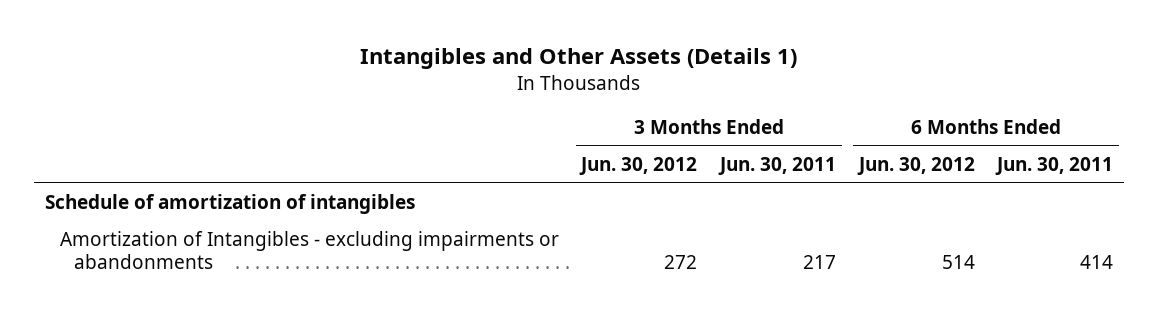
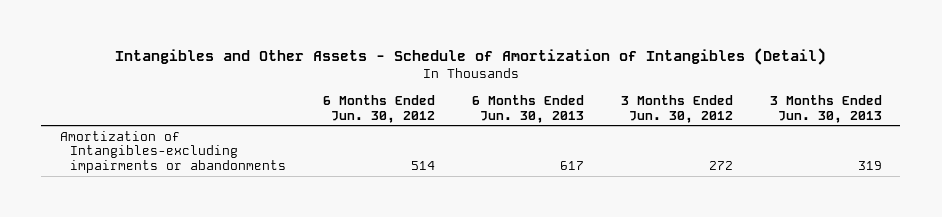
- Intangibles and Other Assets (Details 1)
+ Intangibles and Other Assets - Schedule of Amortization of Intangibles (Detail)
- | 3 Months Ended Jun. 30, 2012 | 3 Months Ended Jun. 30, 2011 | 6 Months Ended Jun. 30, 2012 | 6 Months Ended Jun. 30, 2011
+ | 6 Months Ended Jun. 30, 2012 | 6 Months Ended Jun. 30, 2013 | 3 Months Ended Jun. 30, 2012 | 3 Months Ended Jun. 30, 2013
- Schedule of amortization of intangibles
- Amortization of Intangibles - excluding impairments or abandonments | 272 | 217 | 514 | 414
+ Amortization of Intangibles-excluding impairments or abandonments | 514 | 617 | 272 | 319

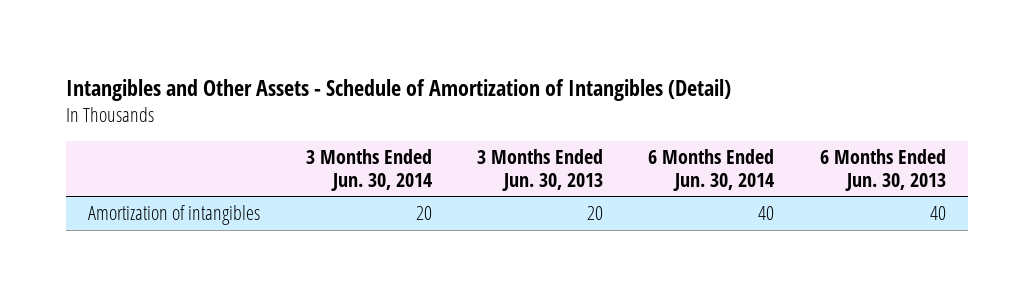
- | 6 Months Ended Jun. 30, 2012 | 6 Months Ended Jun. 30, 2013 | 3 Months Ended Jun. 30, 2012 | 3 Months Ended Jun. 30, 2013
+ | 3 Months Ended Jun. 30, 2014 | 3 Months Ended Jun. 30, 2013 | 6 Months Ended Jun. 30, 2014 | 6 Months Ended Jun. 30, 2013
- Amortization of Intangibles-excluding impairments or abandonments | 514 | 617 | 272 | 319
+ Amortization of intangibles | 20 | 20 | 40 | 40

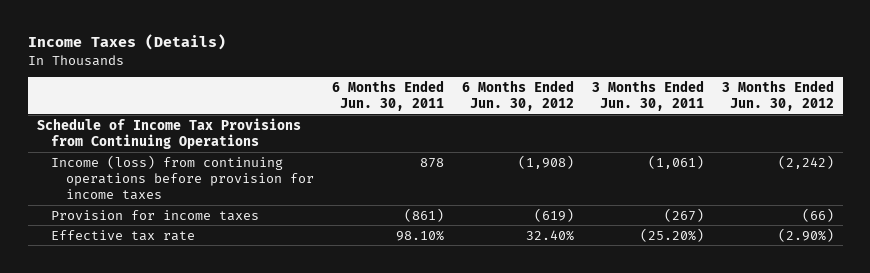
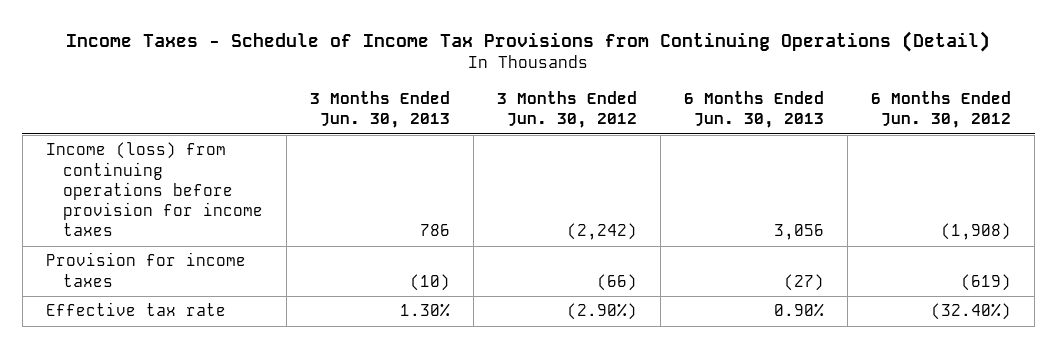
- Income Taxes (Details)
+ Income Taxes - Schedule of Income Tax Provisions from Continuing Operations (Detail)
- | 6 Months Ended Jun. 30, 2011 | 6 Months Ended Jun. 30, 2012 | 3 Months Ended Jun. 30, 2011 | 3 Months Ended Jun. 30, 2012
+ | 3 Months Ended Jun. 30, 2013 | 3 Months Ended Jun. 30, 2012 | 6 Months Ended Jun. 30, 2013 | 6 Months Ended Jun. 30, 2012
- Schedule of Income Tax Provisions from Continuing Operations
- Effective tax rate | 98.10% | 32.40% | (25.20%) | (2.90%)
+ Effective tax rate | 1.30% | (2.90%) | 0.90% | (32.40%)

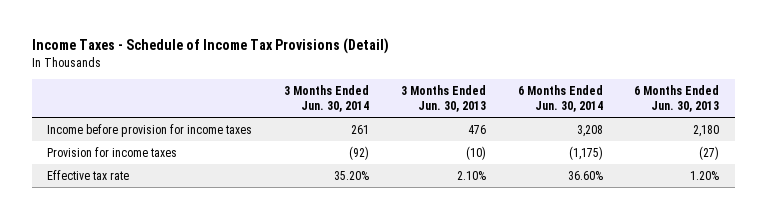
- Income Taxes - Schedule of Income Tax Provisions from Continuing Operations (Detail)
+ Income Taxes - Schedule of Income Tax Provisions (Detail)
- | 3 Months Ended Jun. 30, 2013 | 3 Months Ended Jun. 30, 2012 | 6 Months Ended Jun. 30, 2013 | 6 Months Ended Jun. 30, 2012
+ | 3 Months Ended Jun. 30, 2014 | 3 Months Ended Jun. 30, 2013 | 6 Months Ended Jun. 30, 2014 | 6 Months Ended Jun. 30, 2013
- Income (loss) from continuing operations before provision for income taxes | 786 | (2,242) | 3,056 | (1,908)
+ Income before provision for income taxes | 261 | 476 | 3,208 | 2,180
- Effective tax rate | 1.30% | (2.90%) | 0.90% | (32.40%)
+ Effective tax rate | 35.20% | 2.10% | 36.60% | 1.20%

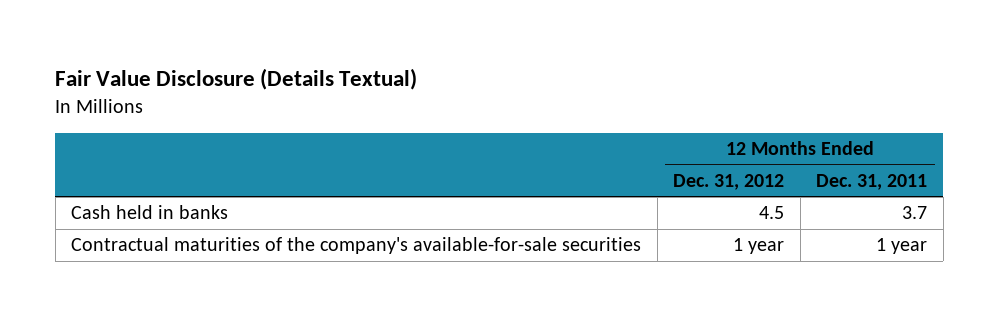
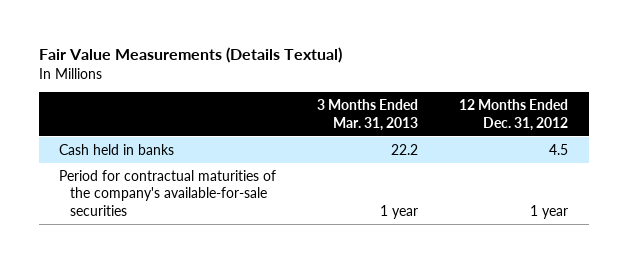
- Fair Value Disclosure (Details Textual)
+ Fair Value Measurements (Details Textual)
- | 12 Months Ended Dec. 31, 2012 | 12 Months Ended Dec. 31, 2011
+ | 3 Months Ended Mar. 31, 2013 | 12 Months Ended Dec. 31, 2012
- Contractual maturities of the company's available-for-sale securities | 1 year | 1 year
+ Period for contractual maturities of the company's available-for-sale securities | 1 year | 1 year

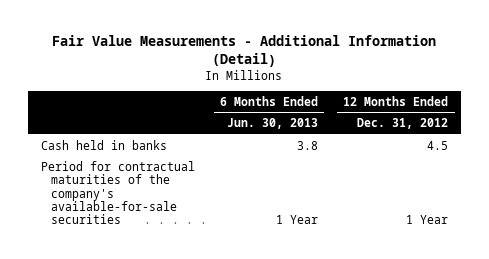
- Fair Value Measurements (Details Textual)
+ Fair Value Measurements - Additional Information (Detail)
- | 3 Months Ended Mar. 31, 2013 | 12 Months Ended Dec. 31, 2012
+ | 6 Months Ended Jun. 30, 2013 | 12 Months Ended Dec. 31, 2012
- Period for contractual maturities of the company's available-for-sale securities | 1 year | 1 year
+ Period for contractual maturities of the company's available-for-sale securities | 1 Year | 1 Year

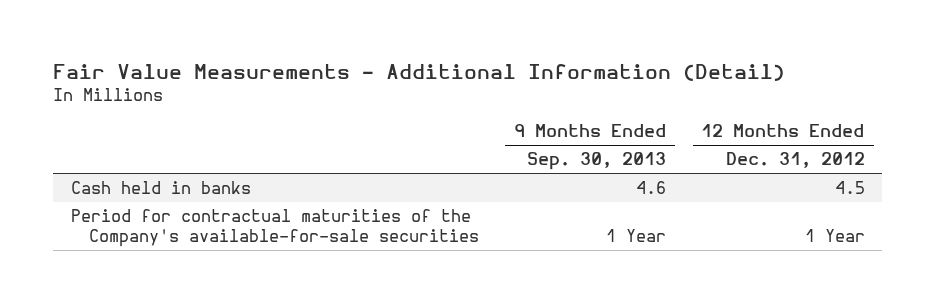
- | 6 Months Ended Jun. 30, 2013 | 12 Months Ended Dec. 31, 2012
+ | 9 Months Ended Sep. 30, 2013 | 12 Months Ended Dec. 31, 2012
- Period for contractual maturities of the company's available-for-sale securities | 1 Year | 1 Year
+ Period for contractual maturities of the Company's available-for-sale securities | 1 Year | 1 Year

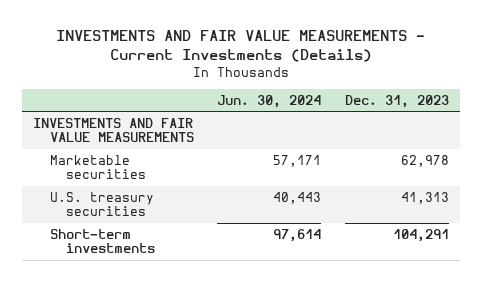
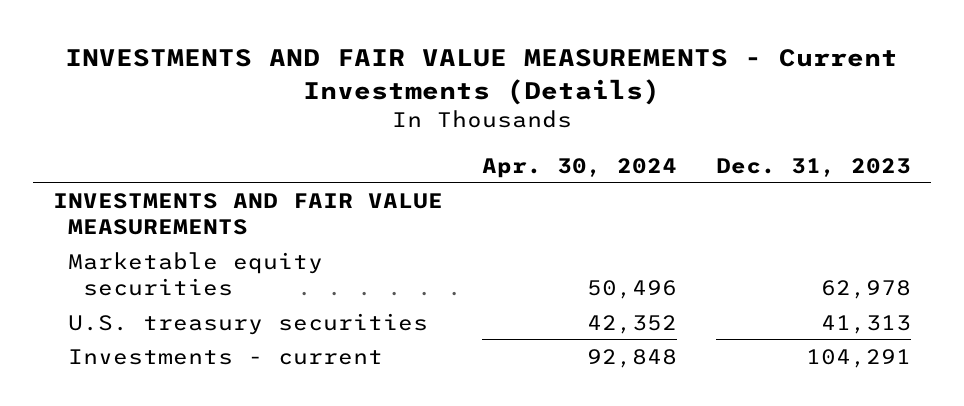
- | Jun. 30, 2024 | Dec. 31, 2023
+ | Apr. 30, 2024 | Dec. 31, 2023
- Marketable securities | 57,171 | 62,978
+ Marketable equity securities | 50,496 | 62,978
- Short-term investments | 97,614 | 104,291
+ Investments - current | 92,848 | 104,291

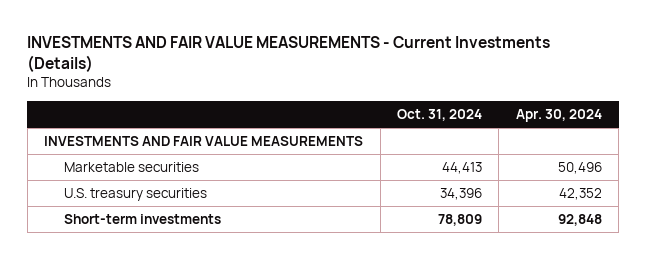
- | Apr. 30, 2024 | Dec. 31, 2023
+ | Oct. 31, 2024 | Apr. 30, 2024
- Marketable equity securities | 50,496 | 62,978
+ Marketable securities | 44,413 | 50,496
- Investments - current | 92,848 | 104,291
+ Short-term investments | 78,809 | 92,848

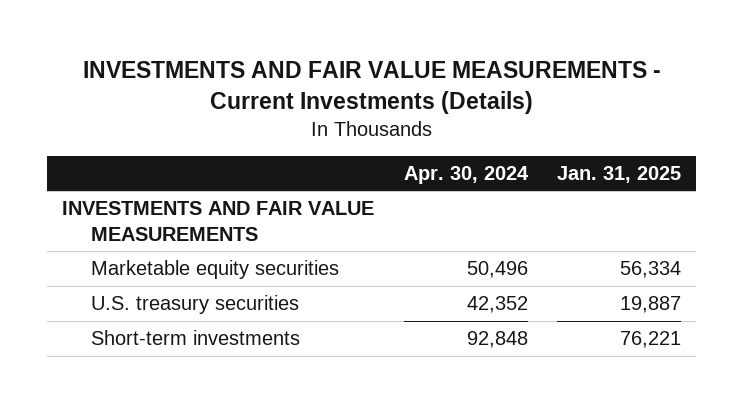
- | Oct. 31, 2024 | Apr. 30, 2024
+ | Apr. 30, 2024 | Jan. 31, 2025
- Marketable securities | 44,413 | 50,496
+ Marketable equity securities | 50,496 | 56,334

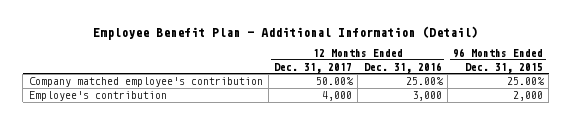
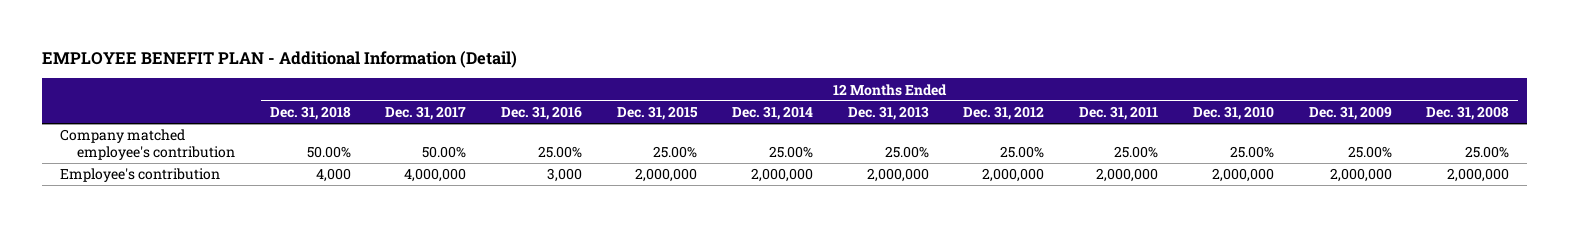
- Employee Benefit Plan - Additional Information (Detail)
+ EMPLOYEE BENEFIT PLAN - Additional Information (Detail)
- | 12 Months Ended Dec. 31, 2017 | 12 Months Ended Dec. 31, 2016 | 96 Months Ended Dec. 31, 2015
+ | 12 Months Ended Dec. 31, 2018 | 12 Months Ended Dec. 31, 2017 | 12 Months Ended Dec. 31, 2016 | 12 Months Ended Dec. 31, 2015 | 12 Months Ended Dec. 31, 2014 | 12 Months Ended Dec. 31, 2013 | 12 Months Ended Dec. 31, 2012 | 12 Months Ended Dec. 31, 2011 | 12 Months Ended Dec. 31, 2010 | 12 Months Ended Dec. 31, 2009 | 12 Months Ended Dec. 31, 2008
- Employee's contribution | 4,000 | 3,000 | 2,000
+ Employee's contribution | 4,000 | 4,000,000 | 3,000 | 2,000,000 | 2,000,000 | 2,000,000 | 2,000,000 | 2,000,000 | 2,000,000 | 2,000,000 | 2,000,000

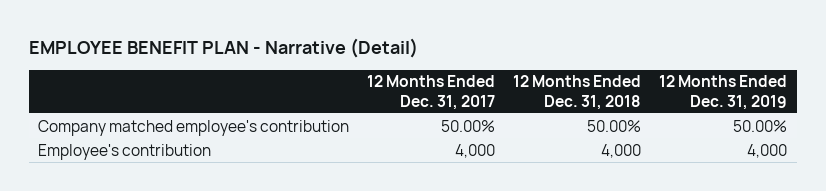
- EMPLOYEE BENEFIT PLAN - Additional Information (Detail)
+ EMPLOYEE BENEFIT PLAN - Narrative (Detail)
- | 12 Months Ended Dec. 31, 2018 | 12 Months Ended Dec. 31, 2017 | 12 Months Ended Dec. 31, 2016 | 12 Months Ended Dec. 31, 2015 | 12 Months Ended Dec. 31, 2014 | 12 Months Ended Dec. 31, 2013 | 12 Months Ended Dec. 31, 2012 | 12 Months Ended Dec. 31, 2011 | 12 Months Ended Dec. 31, 2010 | 12 Months Ended Dec. 31, 2009 | 12 Months Ended Dec. 31, 2008
+ | 12 Months Ended Dec. 31, 2017 | 12 Months Ended Dec. 31, 2018 | 12 Months Ended Dec. 31, 2019
- Employee's contribution | 4,000 | 4,000,000 | 3,000 | 2,000,000 | 2,000,000 | 2,000,000 | 2,000,000 | 2,000,000 | 2,000,000 | 2,000,000 | 2,000,000
+ Employee's contribution | 4,000 | 4,000 | 4,000

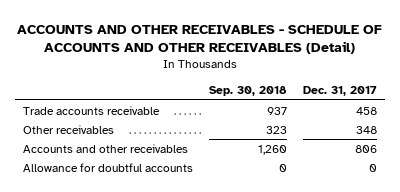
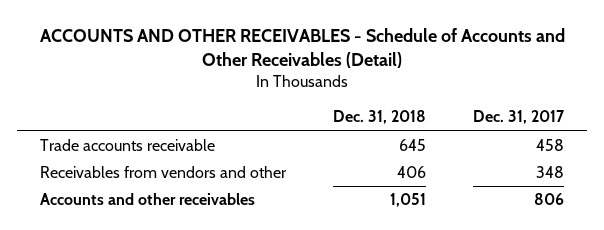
- ACCOUNTS AND OTHER RECEIVABLES - SCHEDULE OF ACCOUNTS AND OTHER RECEIVABLES (Detail)
+ ACCOUNTS AND OTHER RECEIVABLES - Schedule of Accounts and Other Receivables (Detail)
- | Sep. 30, 2018 | Dec. 31, 2017
+ | Dec. 31, 2018 | Dec. 31, 2017
- Other receivables | 323 | 348
+ Receivables from vendors and other | 406 | 348
- Allowance for doubtful accounts | 0 | 0

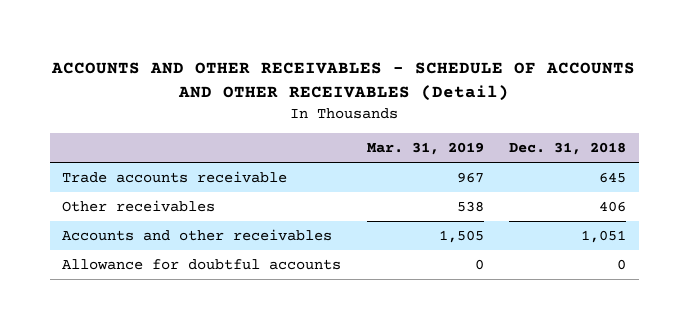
- ACCOUNTS AND OTHER RECEIVABLES - Schedule of Accounts and Other Receivables (Detail)
+ ACCOUNTS AND OTHER RECEIVABLES - SCHEDULE OF ACCOUNTS AND OTHER RECEIVABLES (Detail)
- | Dec. 31, 2018 | Dec. 31, 2017
+ | Mar. 31, 2019 | Dec. 31, 2018
- Receivables from vendors and other | 406 | 348
+ Other receivables | 538 | 406
+ Allowance for doubtful accounts | 0 | 0

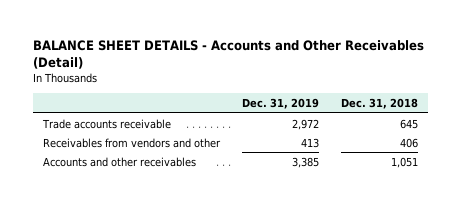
- ACCOUNTS AND OTHER RECEIVABLES - SCHEDULE OF ACCOUNTS AND OTHER RECEIVABLES (Detail)
+ BALANCE SHEET DETAILS - Accounts and Other Receivables (Detail)
- | Mar. 31, 2019 | Dec. 31, 2018
+ | Dec. 31, 2019 | Dec. 31, 2018
- Other receivables | 538 | 406
+ Receivables from vendors and other | 413 | 406
- Allowance for doubtful accounts | 0 | 0

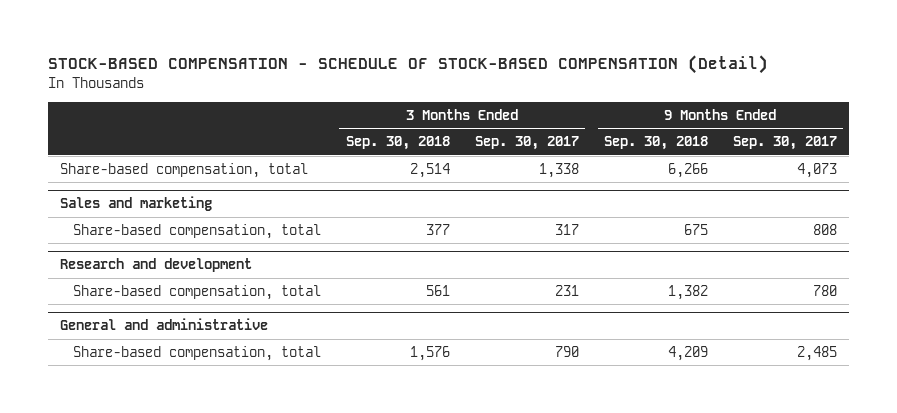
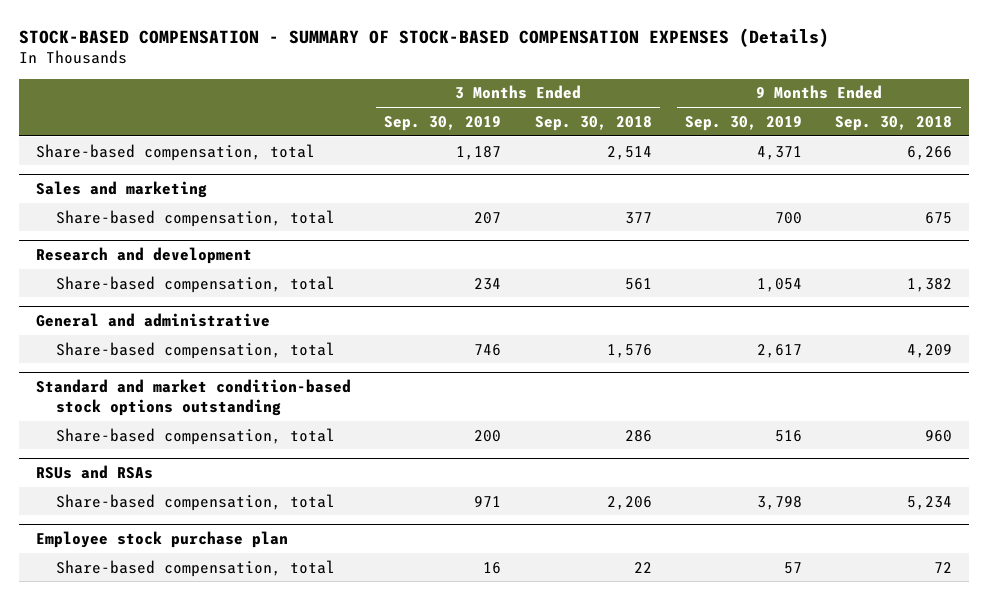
- STOCK-BASED COMPENSATION - SCHEDULE OF STOCK-BASED COMPENSATION (Detail)
+ STOCK-BASED COMPENSATION - SUMMARY OF STOCK-BASED COMPENSATION EXPENSES (Details)
- | 3 Months Ended Sep. 30, 2018 | 3 Months Ended Sep. 30, 2017 | 9 Months Ended Sep. 30, 2018 | 9 Months Ended Sep. 30, 2017
+ | 3 Months Ended Sep. 30, 2019 | 3 Months Ended Sep. 30, 2018 | 9 Months Ended Sep. 30, 2019 | 9 Months Ended Sep. 30, 2018
+ Standard and market condition-based stock options outstanding
+ Share-based compensation, total | 200 | 286 | 516 | 960
+ RSUs and RSAs
+ Share-based compensation, total | 971 | 2,206 | 3,798 | 5,234
+ Employee stock purchase plan
+ Share-based compensation, total | 16 | 22 | 57 | 72

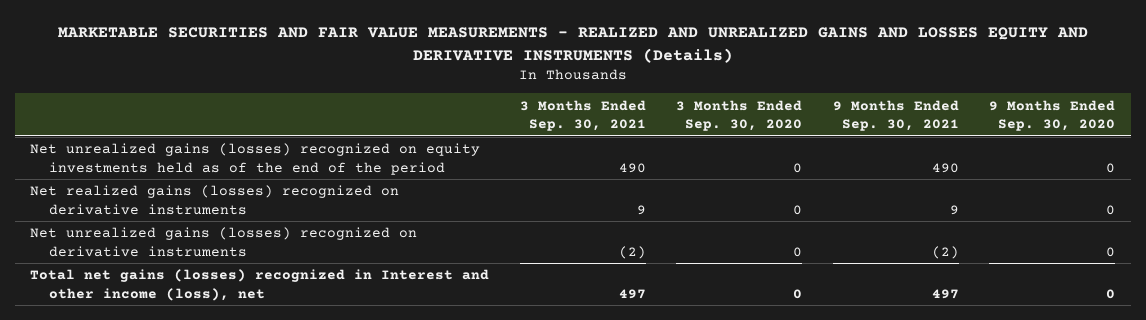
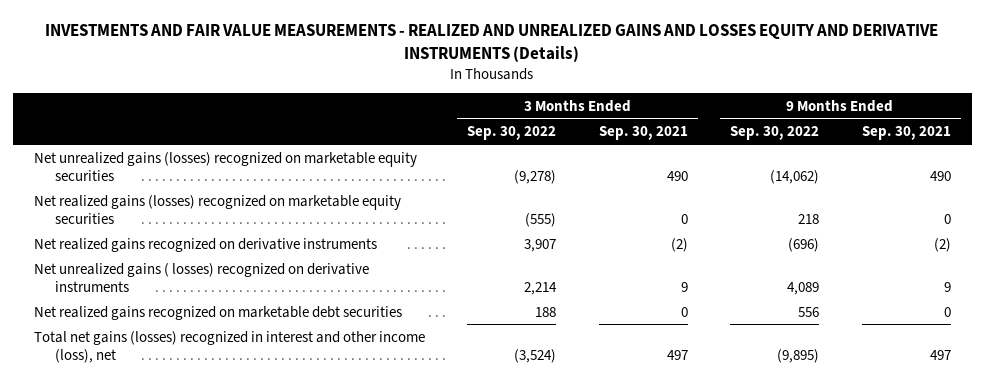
- MARKETABLE SECURITIES AND FAIR VALUE MEASUREMENTS - REALIZED AND UNREALIZED GAINS AND LOSSES EQUITY AND DERIVATIVE INSTRUMENTS (Details)
+ INVESTMENTS AND FAIR VALUE MEASUREMENTS - REALIZED AND UNREALIZED GAINS AND LOSSES EQUITY AND DERIVATIVE INSTRUMENTS (Details)
- | 3 Months Ended Sep. 30, 2021 | 3 Months Ended Sep. 30, 2020 | 9 Months Ended Sep. 30, 2021 | 9 Months Ended Sep. 30, 2020
+ | 3 Months Ended Sep. 30, 2022 | 3 Months Ended Sep. 30, 2021 | 9 Months Ended Sep. 30, 2022 | 9 Months Ended Sep. 30, 2021
- Net unrealized gains (losses) recognized on equity investments held as of the end of the period | 490 | 0 | 490 | 0
- Net realized gains (losses) recognized on derivative instruments | 9 | 0 | 9 | 0
- Net unrealized gains (losses) recognized on derivative instruments | (2) | 0 | (2) | 0
- Total net gains (losses) recognized in Interest and other income (loss), net | 497 | 0 | 497 | 0
+ Net unrealized gains (losses) recognized on marketable equity securities | (9,278) | 490 | (14,062) | 490
+ Net realized gains (losses) recognized on marketable equity securities | (555) | 0 | 218 | 0
+ Net realized gains recognized on derivative instruments | 3,907 | (2) | (696) | (2)
+ Net unrealized gains ( losses) recognized on derivative instruments | 2,214 | 9 | 4,089 | 9
+ Net realized gains recognized on marketable debt securities | 188 | 0 | 556 | 0
+ Total net gains (losses) recognized in interest and other income (loss), net | (3,524) | 497 | (9,895) | 497

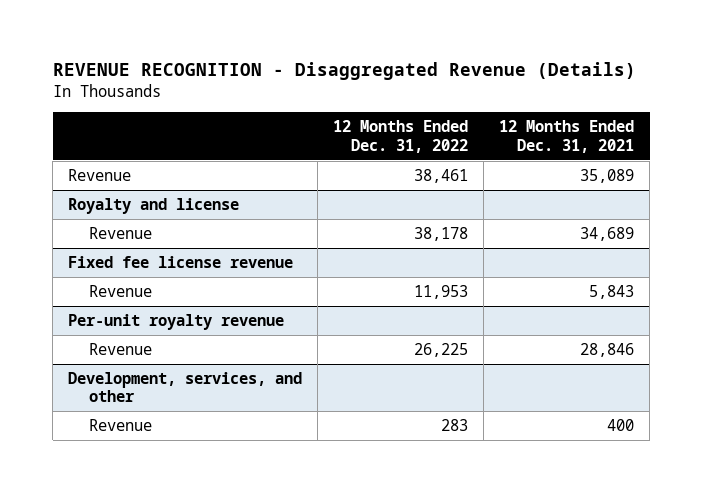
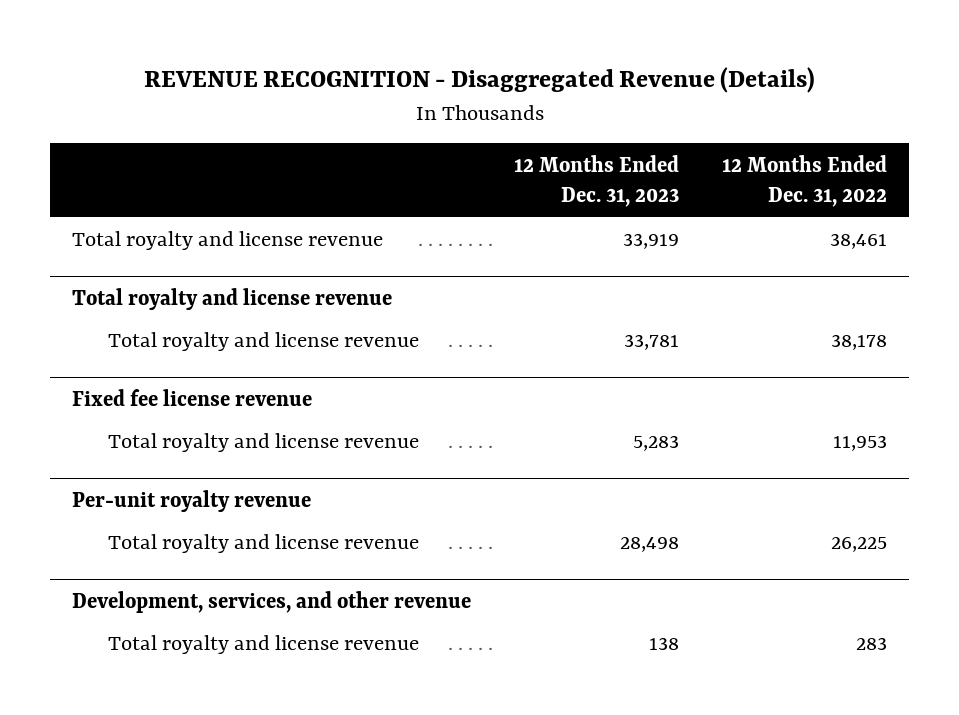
- | 12 Months Ended Dec. 31, 2022 | 12 Months Ended Dec. 31, 2021
+ | 12 Months Ended Dec. 31, 2023 | 12 Months Ended Dec. 31, 2022
- Revenue | 38,461 | 35,089
- Royalty and license
- Revenue | 38,178 | 34,689
+ Total royalty and license revenue | 33,919 | 38,461
+ Total royalty and license revenue
+ Total royalty and license revenue | 33,781 | 38,178
@ Fixed fee license revenue
- Revenue | 11,953 | 5,843
+ Total royalty and license revenue | 5,283 | 11,953
@ Per-unit royalty revenue
- Revenue | 26,225 | 28,846
- Development, services, and other
- Revenue | 283 | 400
@ Per-unit royalty revenue
+ Total royalty and license revenue | 28,498 | 26,225
+ Development, services, and other revenue
+ Total royalty and license revenue | 138 | 283

